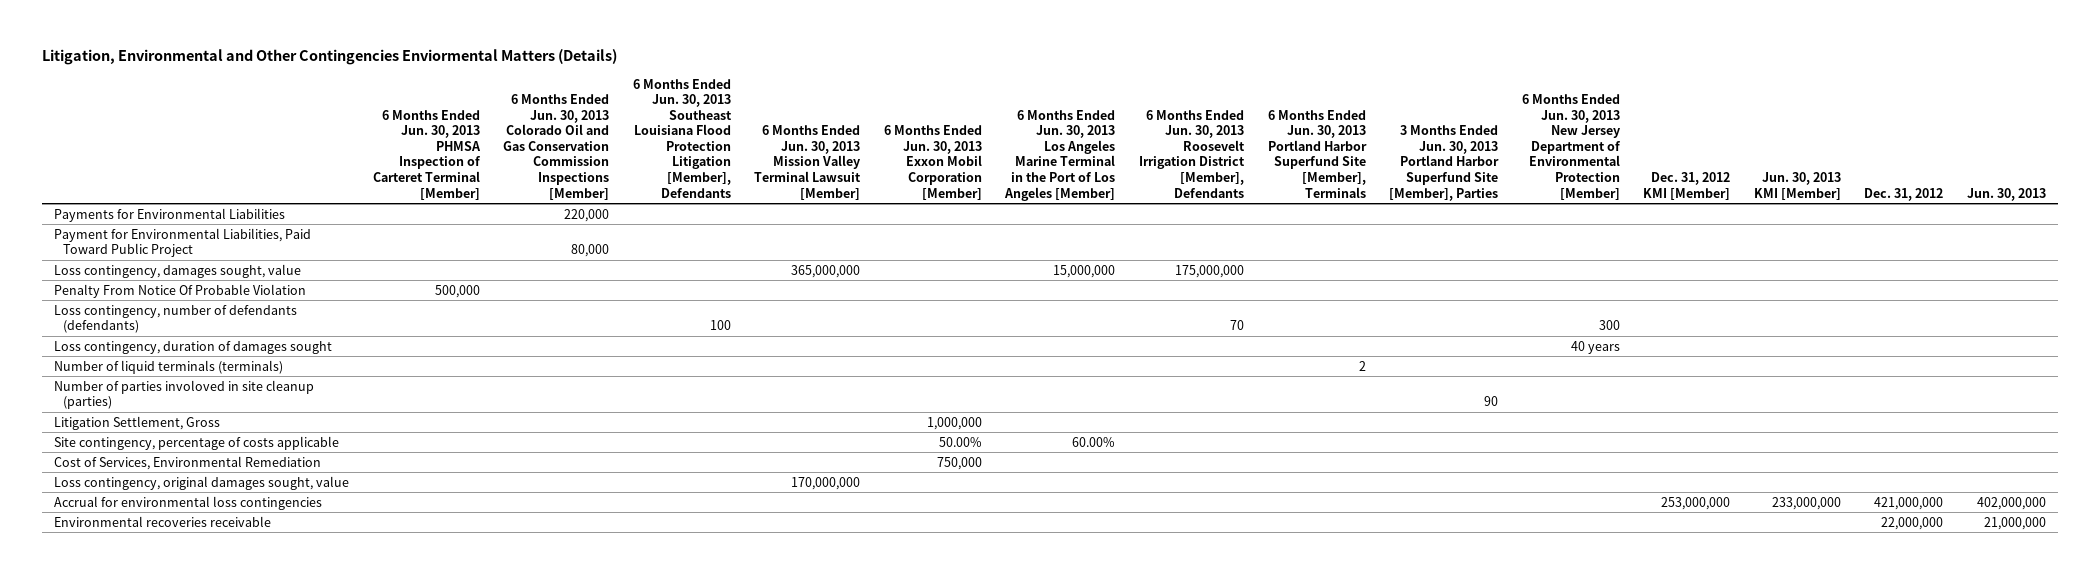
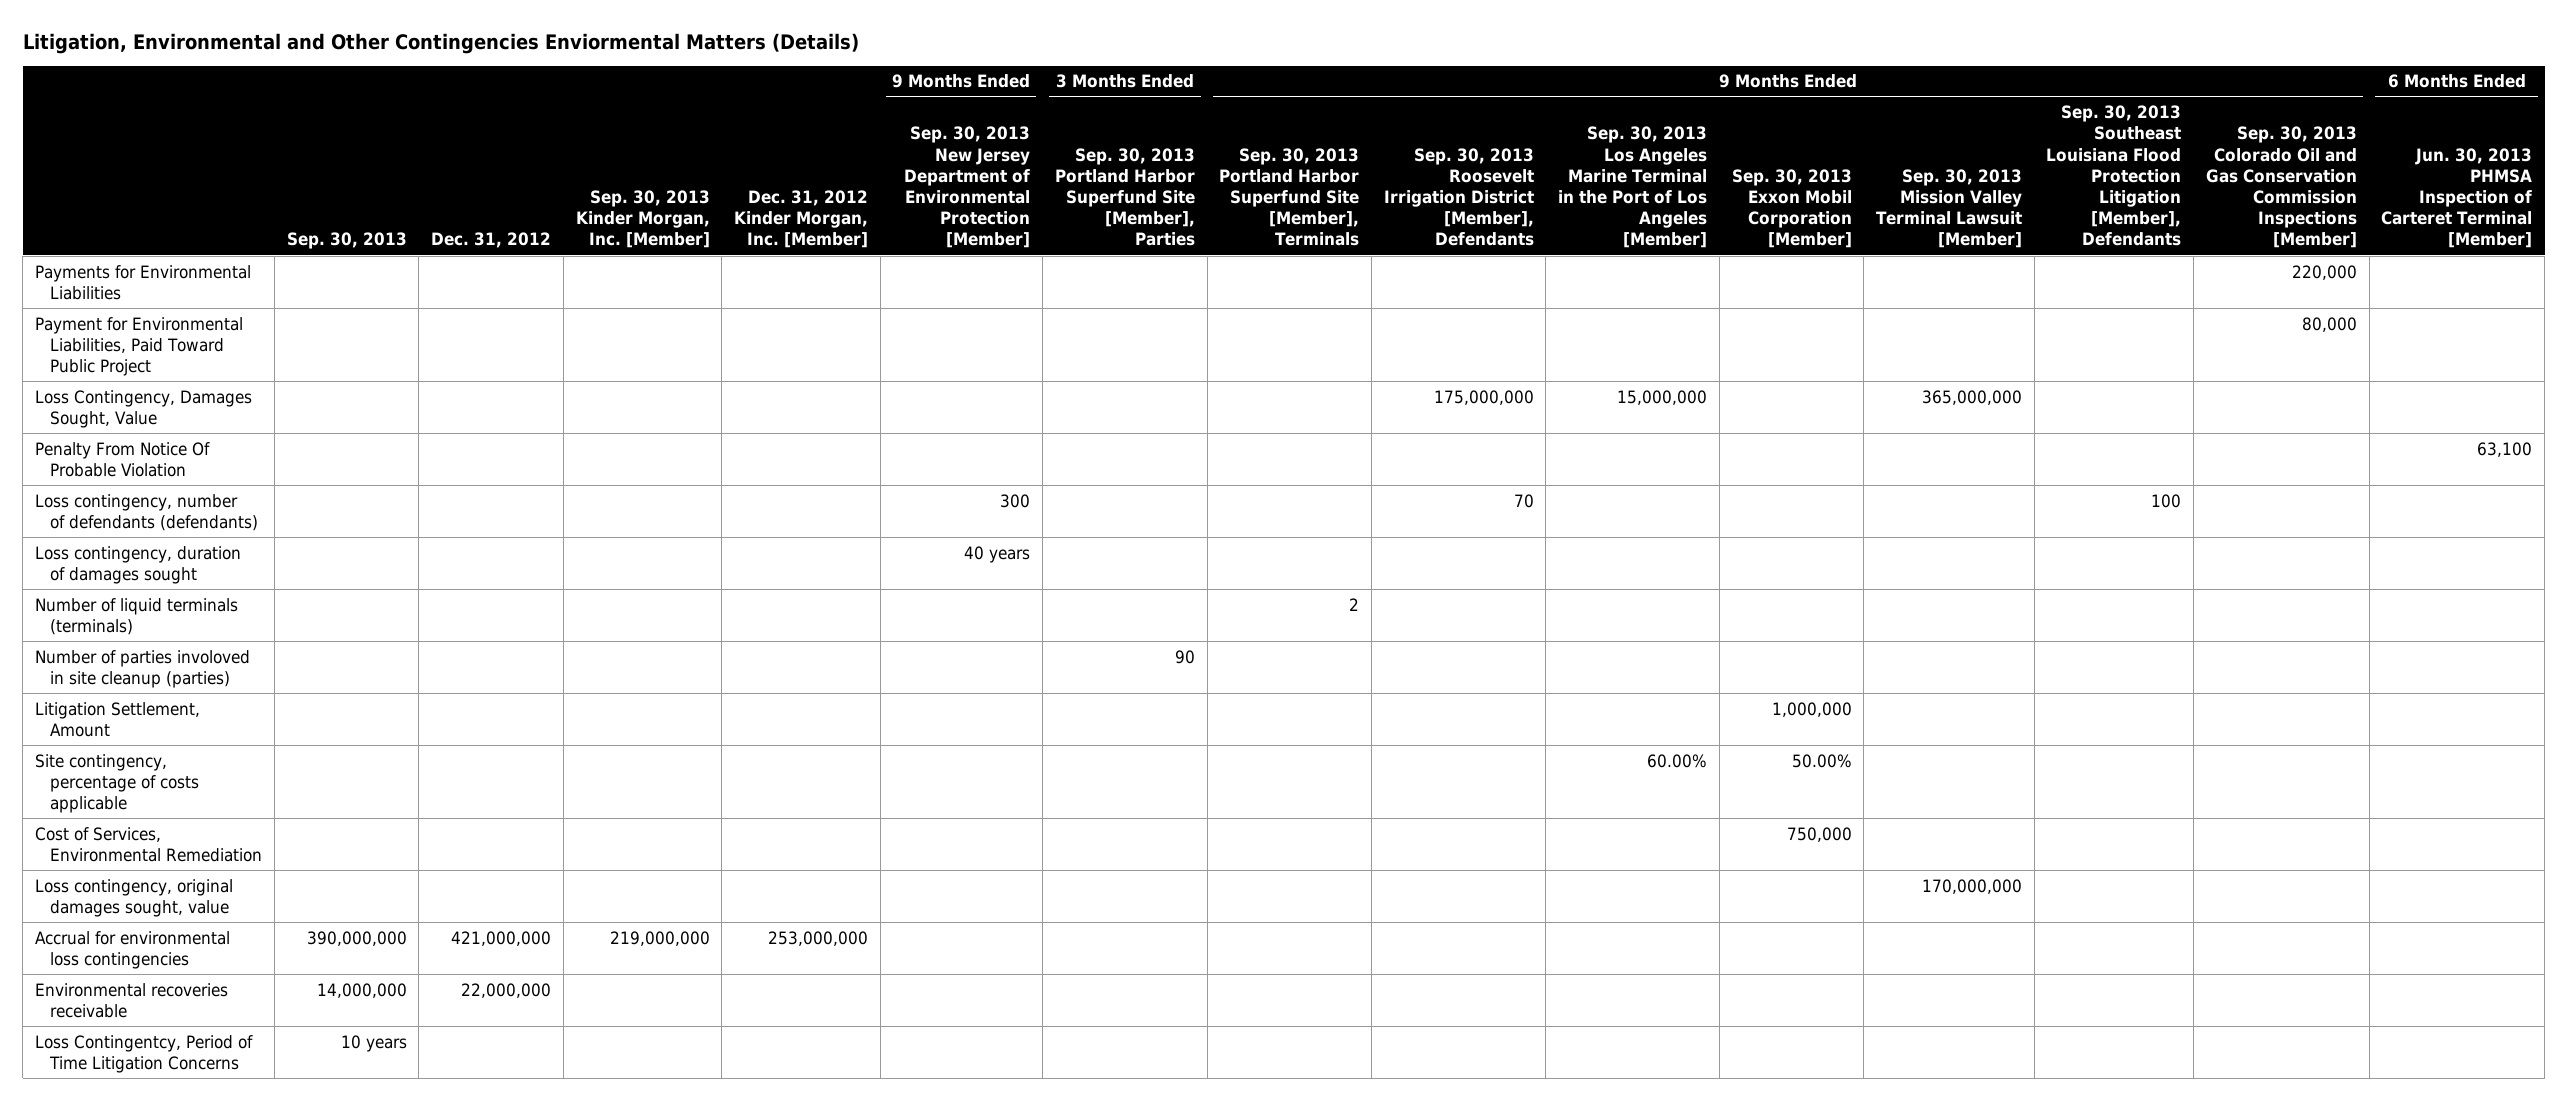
- | 6 Months Ended Jun. 30, 2013 PHMSA Inspection of Carteret Terminal [Member] | 6 Months Ended Jun. 30, 2013 Colorado Oil and Gas Conservation Commission Inspections [Member] | 6 Months Ended Jun. 30, 2013 Southeast Louisiana Flood Protection Litigation [Member], Defendants | 6 Months Ended Jun. 30, 2013 Mission Valley Terminal Lawsuit [Member] | 6 Months Ended Jun. 30, 2013 Exxon Mobil Corporation [Member] | 6 Months Ended Jun. 30, 2013 Los Angeles Marine Terminal in the Port of Los Angeles [Member] | 6 Months Ended Jun. 30, 2013 Roosevelt Irrigation District [Member], Defendants | 6 Months Ended Jun. 30, 2013 Portland Harbor Superfund Site [Member], Terminals | 3 Months Ended Jun. 30, 2013 Portland Harbor Superfund Site [Member], Parties | 6 Months Ended Jun. 30, 2013 New Jersey Department of Environmental Protection [Member] | Dec. 31, 2012 KMI [Member] | Jun. 30, 2013 KMI [Member] | Dec. 31, 2012 | Jun. 30, 2013
+ | Sep. 30, 2013 | Dec. 31, 2012 | Sep. 30, 2013 Kinder Morgan, Inc. [Member] | Dec. 31, 2012 Kinder Morgan, Inc. [Member] | 9 Months Ended Sep. 30, 2013 New Jersey Department of Environmental Protection [Member] | 3 Months Ended Sep. 30, 2013 Portland Harbor Superfund Site [Member], Parties | 9 Months Ended Sep. 30, 2013 Portland Harbor Superfund Site [Member], Terminals | 9 Months Ended Sep. 30, 2013 Roosevelt Irrigation District [Member], Defendants | 9 Months Ended Sep. 30, 2013 Los Angeles Marine Terminal in the Port of Los Angeles [Member] | 9 Months Ended Sep. 30, 2013 Exxon Mobil Corporation [Member] | 9 Months Ended Sep. 30, 2013 Mission Valley Terminal Lawsuit [Member] | 9 Months Ended Sep. 30, 2013 Southeast Louisiana Flood Protection Litigation [Member], Defendants | 9 Months Ended Sep. 30, 2013 Colorado Oil and Gas Conservation Commission Inspections [Member] | 6 Months Ended Jun. 30, 2013 PHMSA Inspection of Carteret Terminal [Member]
- Loss contingency, damages sought, value | | | | 365,000,000 | | 15,000,000 | 175,000,000 | | | | | | |
- Penalty From Notice Of Probable Violation | 500,000 | | | | | | | | | | | | |
+ Loss Contingency, Damages Sought, Value | | | | | | | | 175,000,000 | 15,000,000 | | 365,000,000 | | |
+ Penalty From Notice Of Probable Violation | | | | | | | | | | | | | | 63,100
- Litigation Settlement, Gross | | | | | 1,000,000 | | | | | | | | |
+ Litigation Settlement, Amount | | | | | | | | | | 1,000,000 | | | |
+ Loss Contingentcy, Period of Time Litigation Concerns | 10 years | | | | | | | | | | | | |

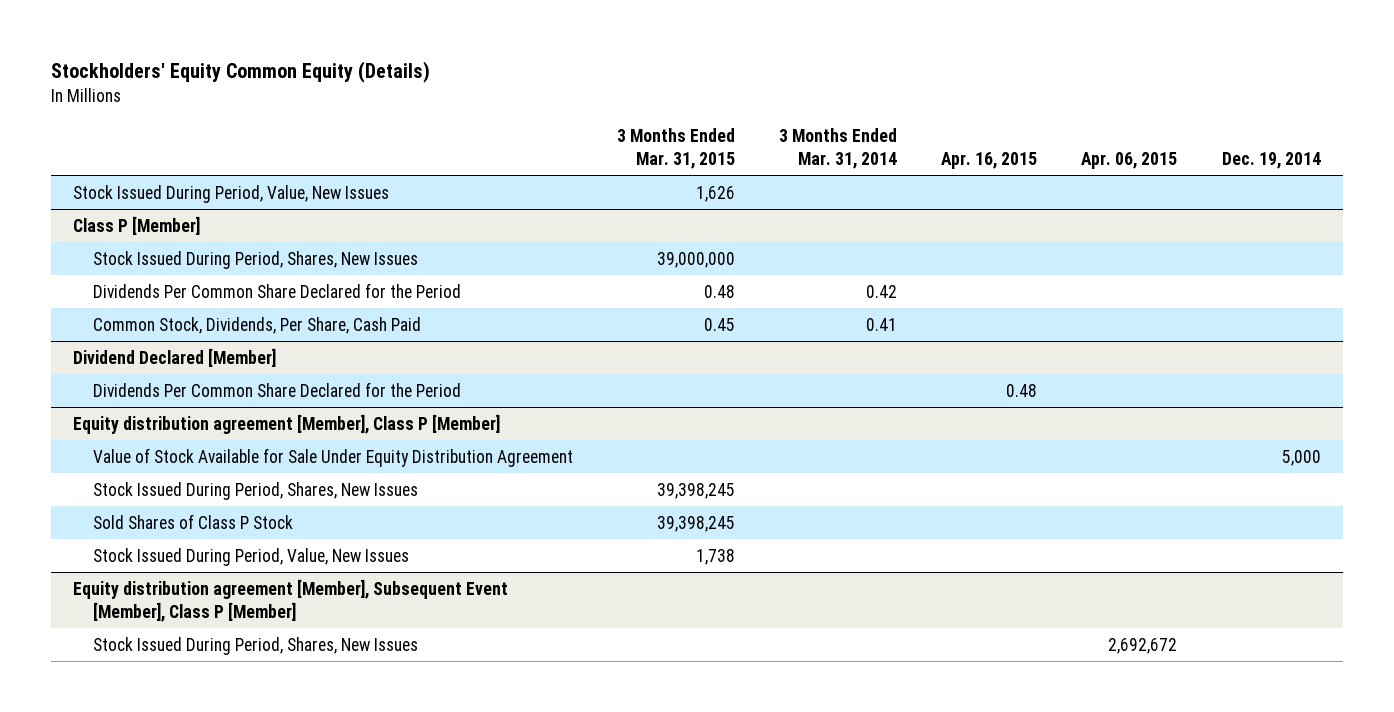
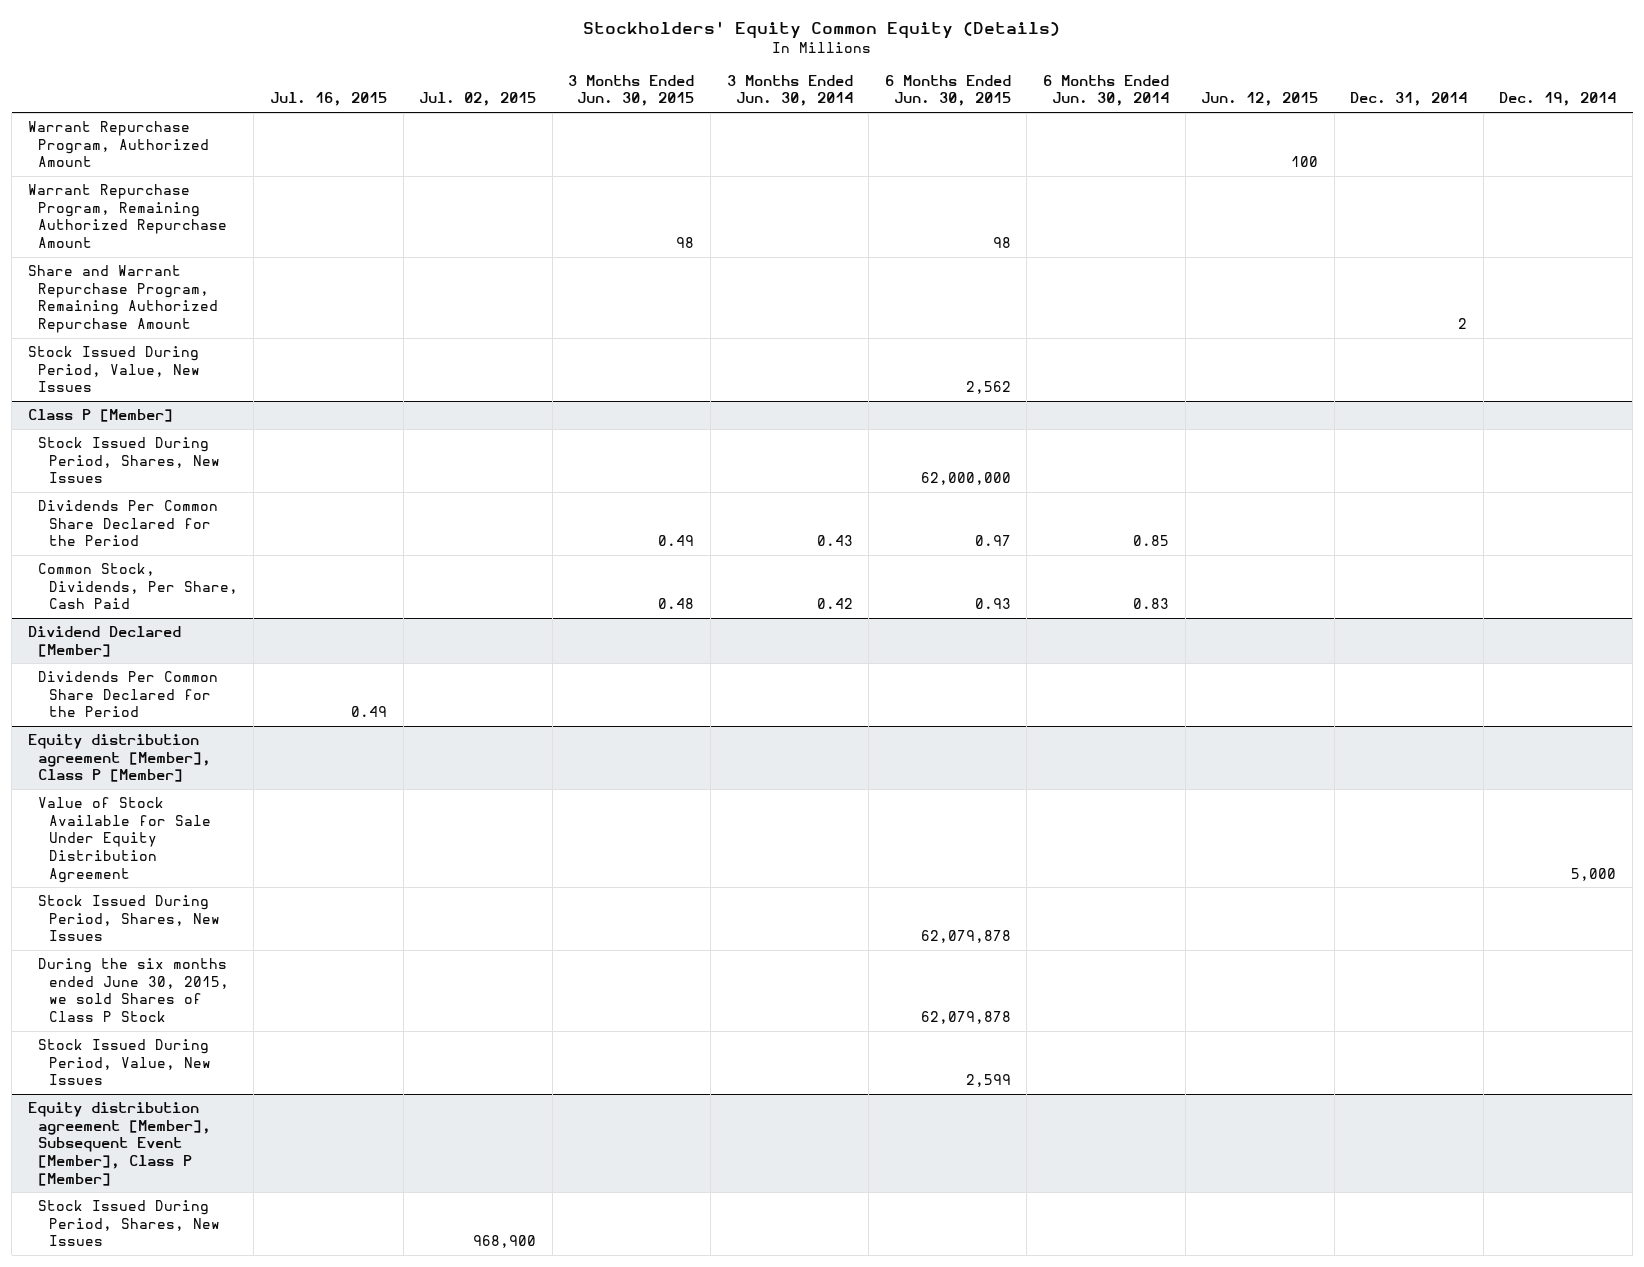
- | 3 Months Ended Mar. 31, 2015 | 3 Months Ended Mar. 31, 2014 | Apr. 16, 2015 | Apr. 06, 2015 | Dec. 19, 2014
+ | Jul. 16, 2015 | Jul. 02, 2015 | 3 Months Ended Jun. 30, 2015 | 3 Months Ended Jun. 30, 2014 | 6 Months Ended Jun. 30, 2015 | 6 Months Ended Jun. 30, 2014 | Jun. 12, 2015 | Dec. 31, 2014 | Dec. 19, 2014
+ Warrant Repurchase Program, Authorized Amount | | | | | | | 100 | |
+ Warrant Repurchase Program, Remaining Authorized Repurchase Amount | | | 98 | | 98 | | | |
+ Share and Warrant Repurchase Program, Remaining Authorized Repurchase Amount | | | | | | | | 2 |
@ Equity distribution agreement [Member], Class P [Member]
- Sold Shares of Class P Stock | 39,398,245 | | | |
+ During the six months ended June 30, 2015, we sold Shares of Class P Stock | | | | | 62,079,878 | | | |

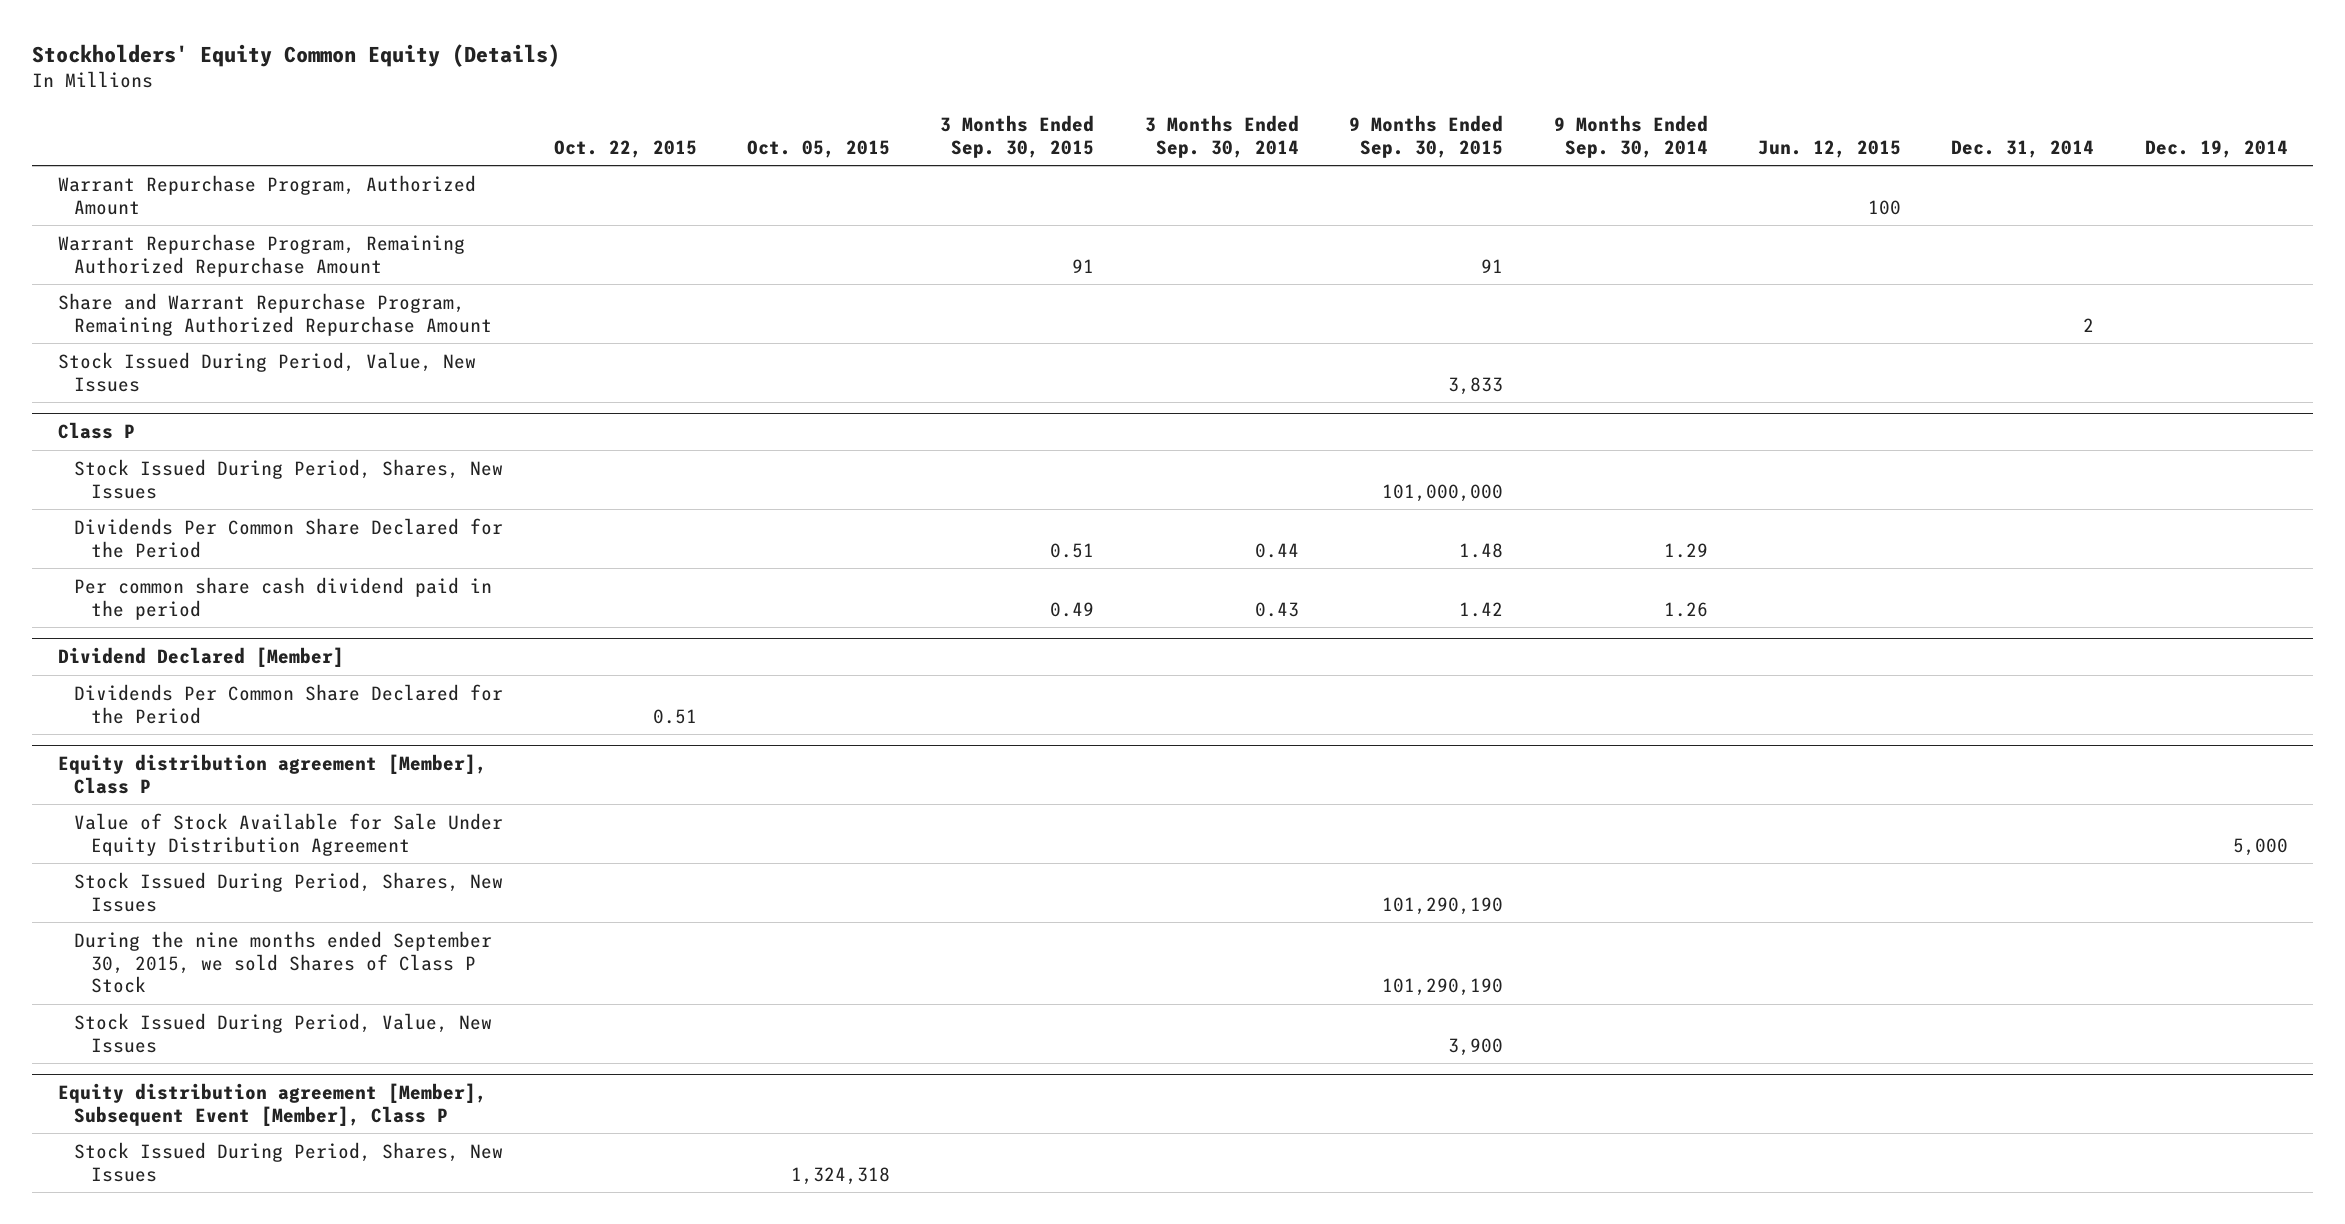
- | Jul. 16, 2015 | Jul. 02, 2015 | 3 Months Ended Jun. 30, 2015 | 3 Months Ended Jun. 30, 2014 | 6 Months Ended Jun. 30, 2015 | 6 Months Ended Jun. 30, 2014 | Jun. 12, 2015 | Dec. 31, 2014 | Dec. 19, 2014
+ | Oct. 22, 2015 | Oct. 05, 2015 | 3 Months Ended Sep. 30, 2015 | 3 Months Ended Sep. 30, 2014 | 9 Months Ended Sep. 30, 2015 | 9 Months Ended Sep. 30, 2014 | Jun. 12, 2015 | Dec. 31, 2014 | Dec. 19, 2014
- Class P [Member]
+ Class P
- Common Stock, Dividends, Per Share, Cash Paid | | | 0.48 | 0.42 | 0.93 | 0.83 | | |
+ Per common share cash dividend paid in the period | | | 0.49 | 0.43 | 1.42 | 1.26 | | |
- Equity distribution agreement [Member], Class P [Member]
+ Equity distribution agreement [Member], Class P
- During the six months ended June 30, 2015, we sold Shares of Class P Stock | | | | | 62,079,878 | | | |
+ During the nine months ended September 30, 2015, we sold Shares of Class P Stock | | | | | 101,290,190 | | | |
- Equity distribution agreement [Member], Subsequent Event [Member], Class P [Member]
+ Equity distribution agreement [Member], Subsequent Event [Member], Class P

